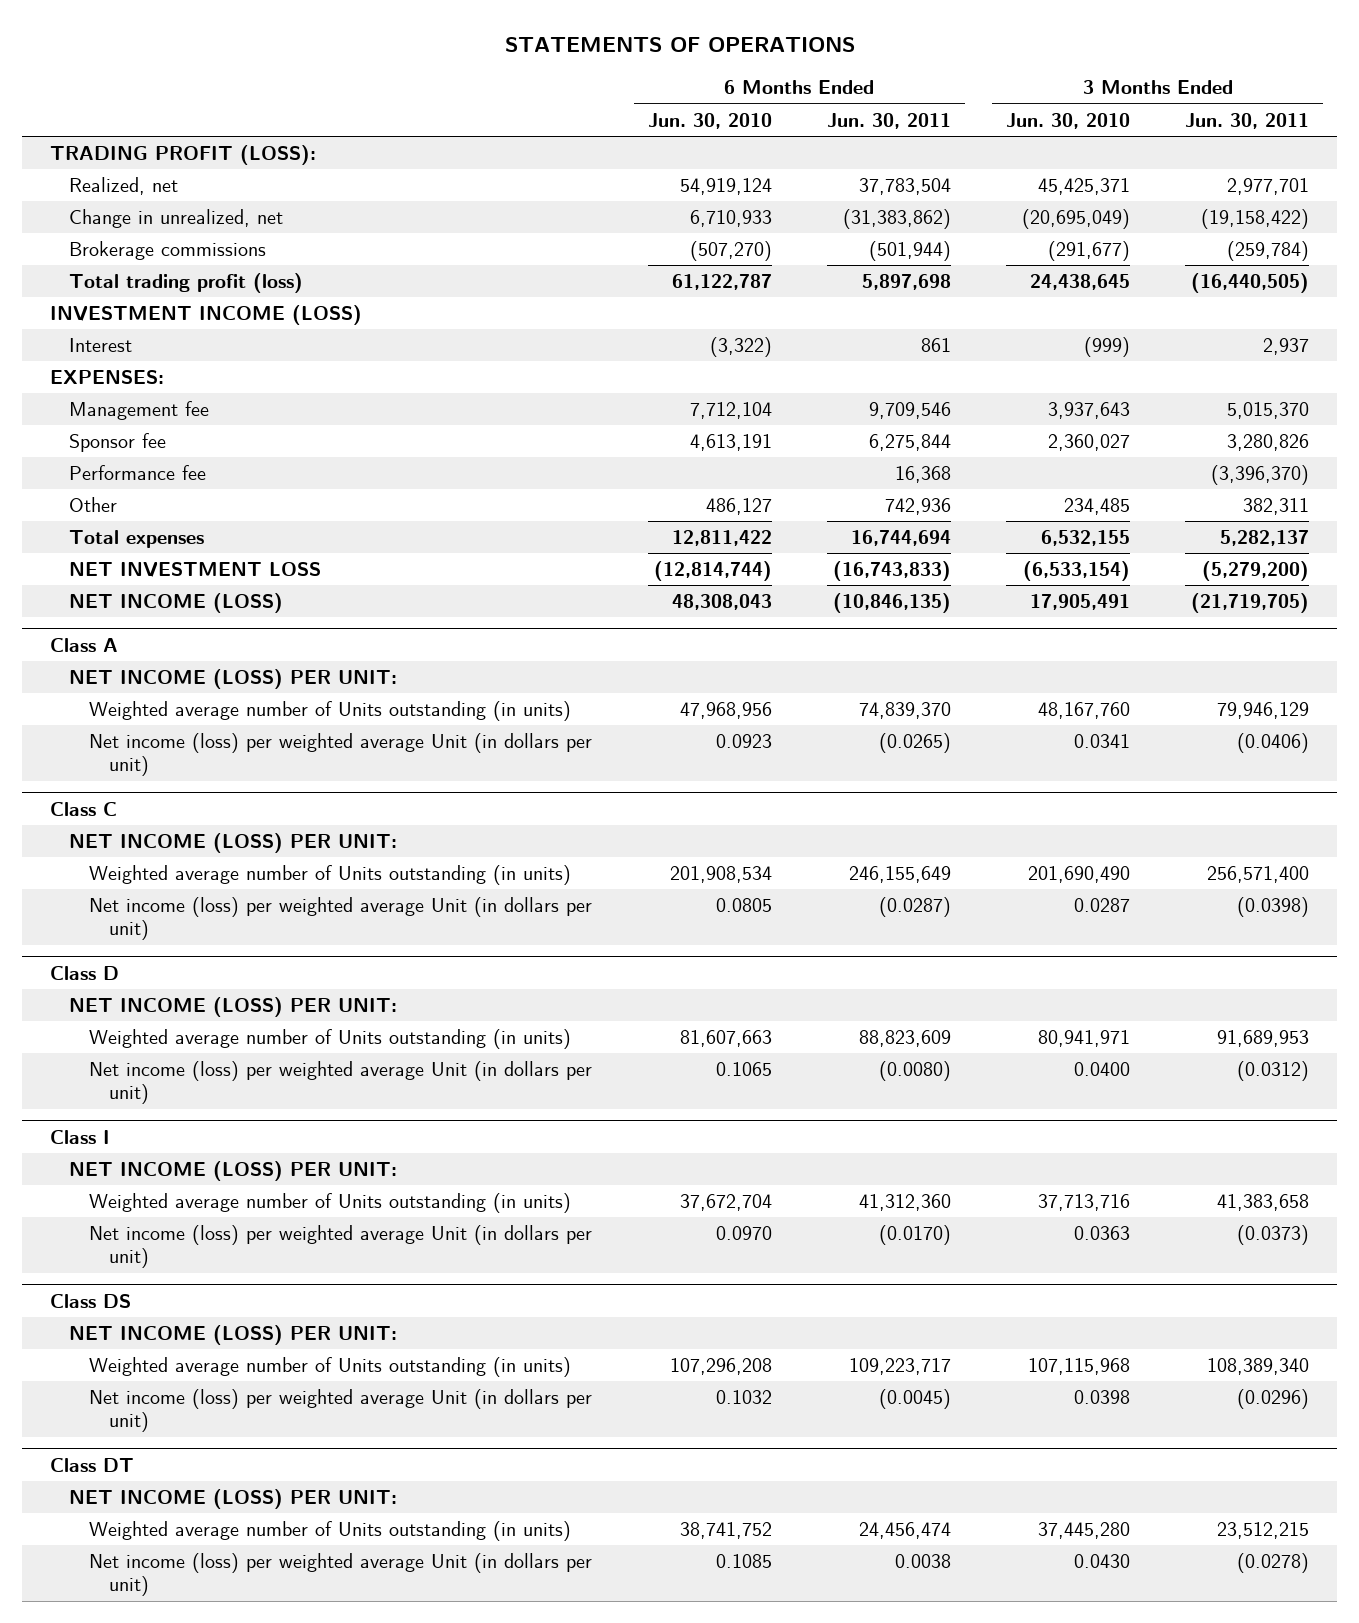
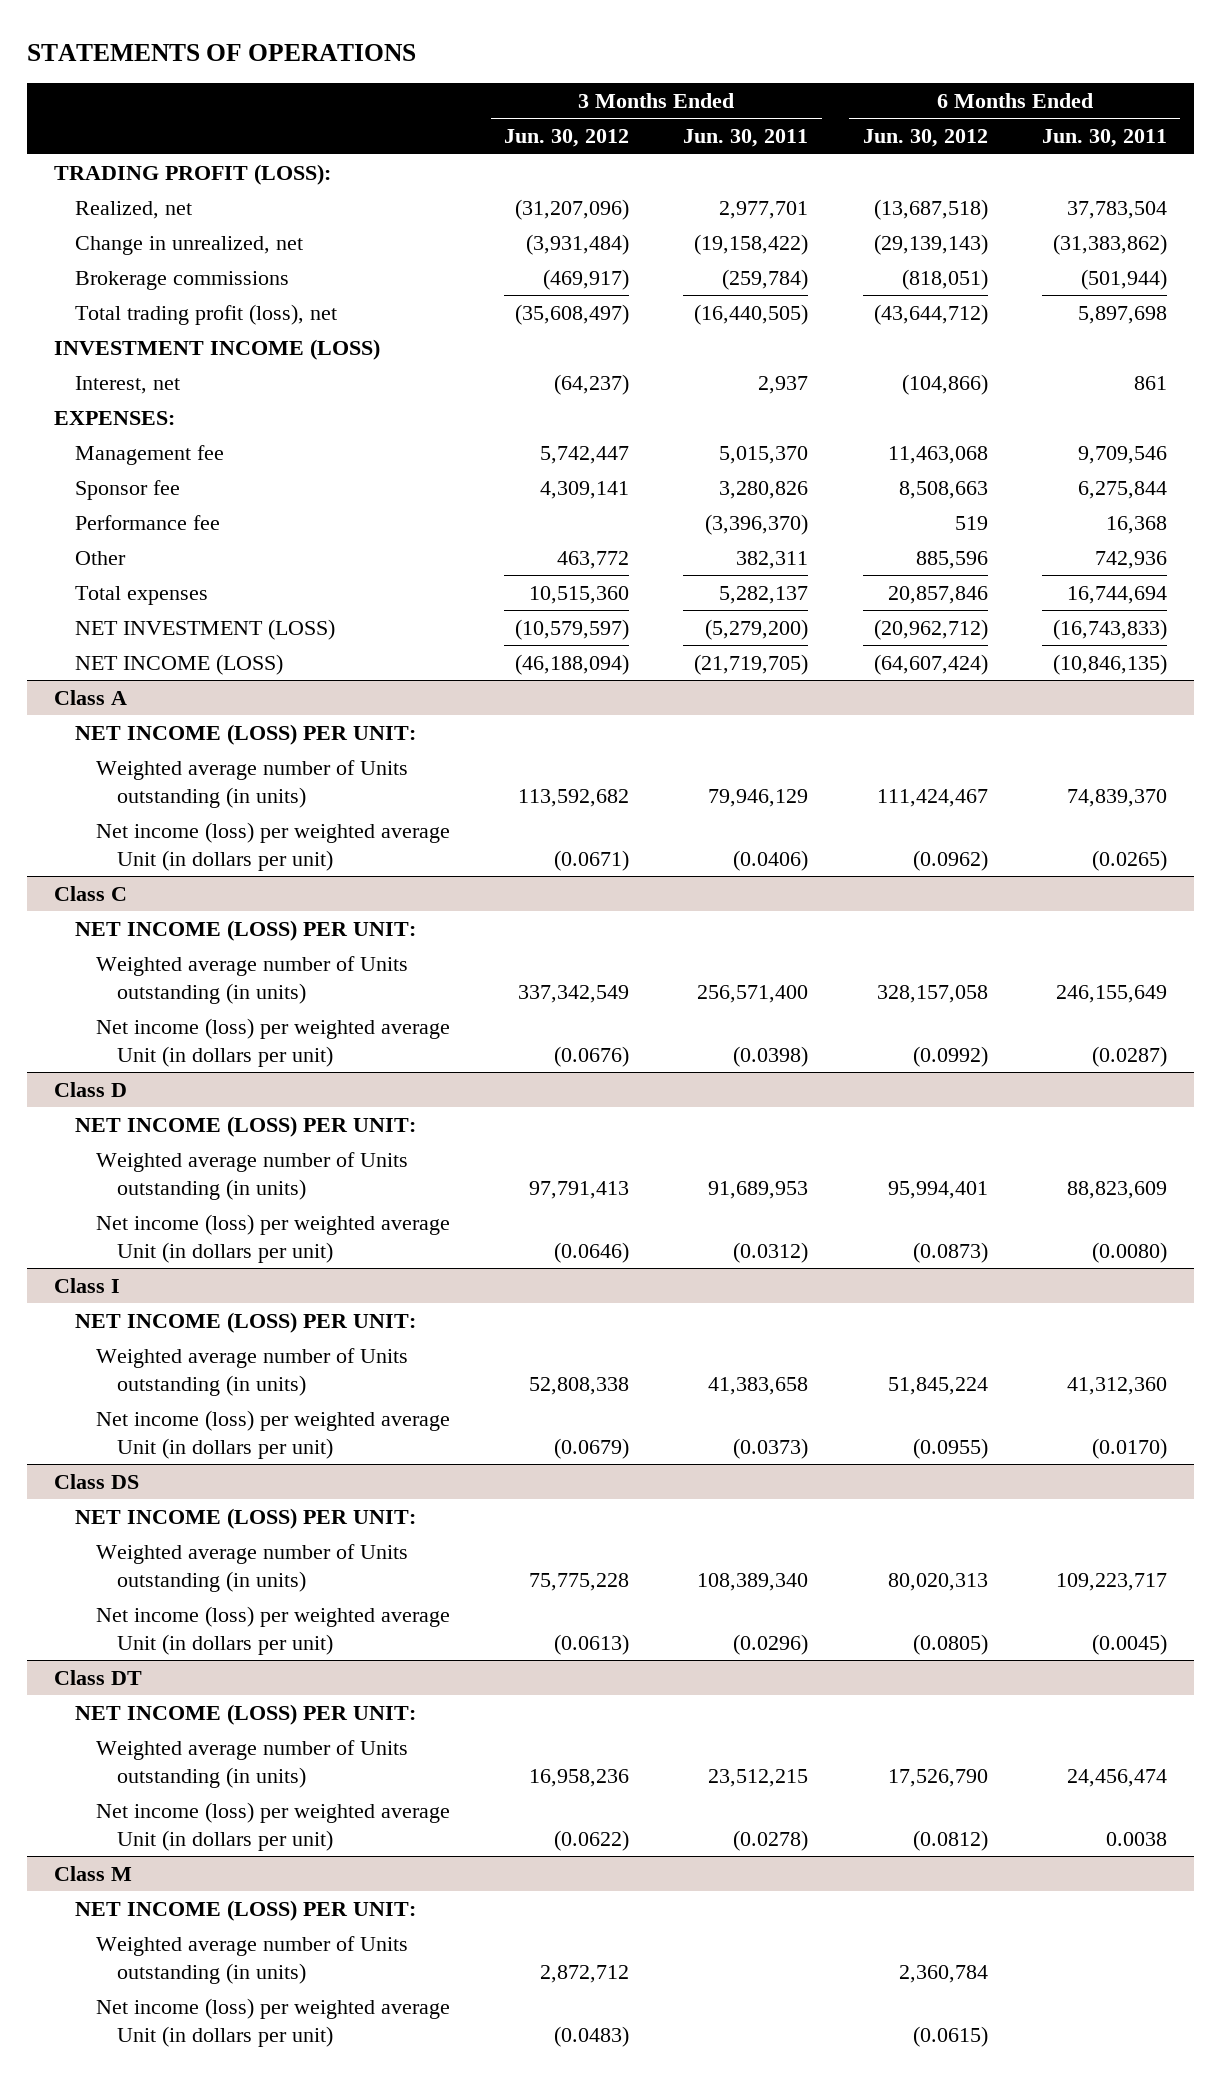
- | 6 Months Ended Jun. 30, 2010 | 6 Months Ended Jun. 30, 2011 | 3 Months Ended Jun. 30, 2010 | 3 Months Ended Jun. 30, 2011
+ | 3 Months Ended Jun. 30, 2012 | 3 Months Ended Jun. 30, 2011 | 6 Months Ended Jun. 30, 2012 | 6 Months Ended Jun. 30, 2011
- Total trading profit (loss) | 61,122,787 | 5,897,698 | 24,438,645 | (16,440,505)
+ Total trading profit (loss), net | (35,608,497) | (16,440,505) | (43,644,712) | 5,897,698
- Interest | (3,322) | 861 | (999) | 2,937
+ Interest, net | (64,237) | 2,937 | (104,866) | 861
- NET INVESTMENT LOSS | (12,814,744) | (16,743,833) | (6,533,154) | (5,279,200)
+ NET INVESTMENT (LOSS) | (10,579,597) | (5,279,200) | (20,962,712) | (16,743,833)
+ Class M
+ NET INCOME (LOSS) PER UNIT:
+ Weighted average number of Units outstanding (in units) | 2,872,712 | | 2,360,784 |
+ Net income (loss) per weighted average Unit (in dollars per unit) | (0.0483) | | (0.0615) |

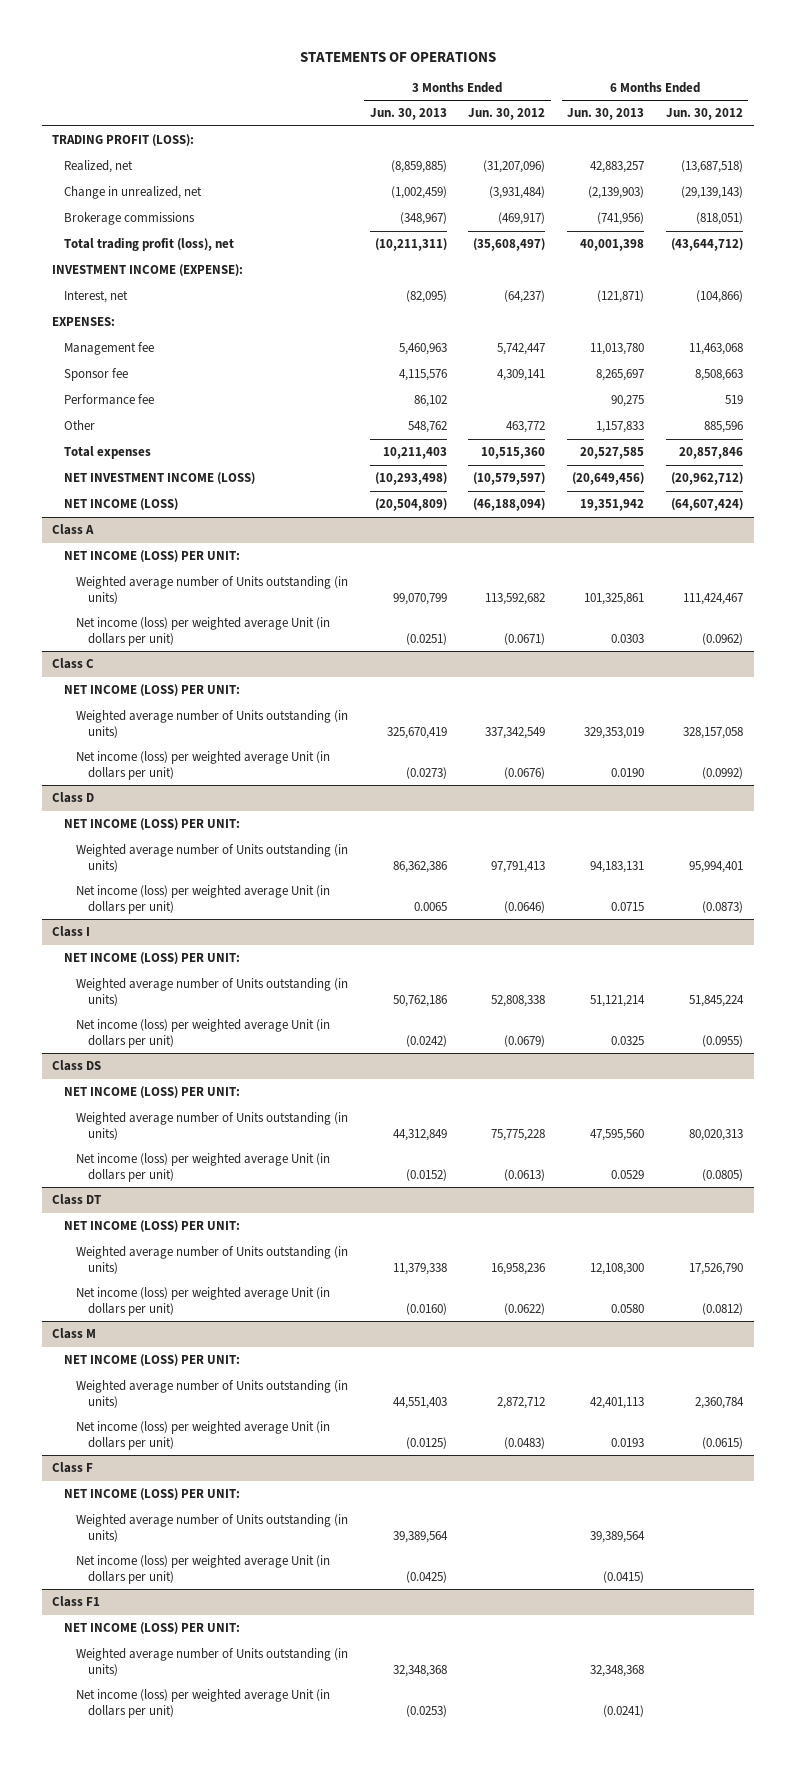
- | 3 Months Ended Jun. 30, 2012 | 3 Months Ended Jun. 30, 2011 | 6 Months Ended Jun. 30, 2012 | 6 Months Ended Jun. 30, 2011
+ | 3 Months Ended Jun. 30, 2013 | 3 Months Ended Jun. 30, 2012 | 6 Months Ended Jun. 30, 2013 | 6 Months Ended Jun. 30, 2012
- INVESTMENT INCOME (LOSS)
+ INVESTMENT INCOME (EXPENSE):
- NET INVESTMENT (LOSS) | (10,579,597) | (5,279,200) | (20,962,712) | (16,743,833)
+ NET INVESTMENT INCOME (LOSS) | (10,293,498) | (10,579,597) | (20,649,456) | (20,962,712)
+ Class F
+ NET INCOME (LOSS) PER UNIT:
+ Weighted average number of Units outstanding (in units) | 39,389,564 | | 39,389,564 |
+ Net income (loss) per weighted average Unit (in dollars per unit) | (0.0425) | | (0.0415) |
+ Class F1
+ NET INCOME (LOSS) PER UNIT:
+ Weighted average number of Units outstanding (in units) | 32,348,368 | | 32,348,368 |
+ Net income (loss) per weighted average Unit (in dollars per unit) | (0.0253) | | (0.0241) |

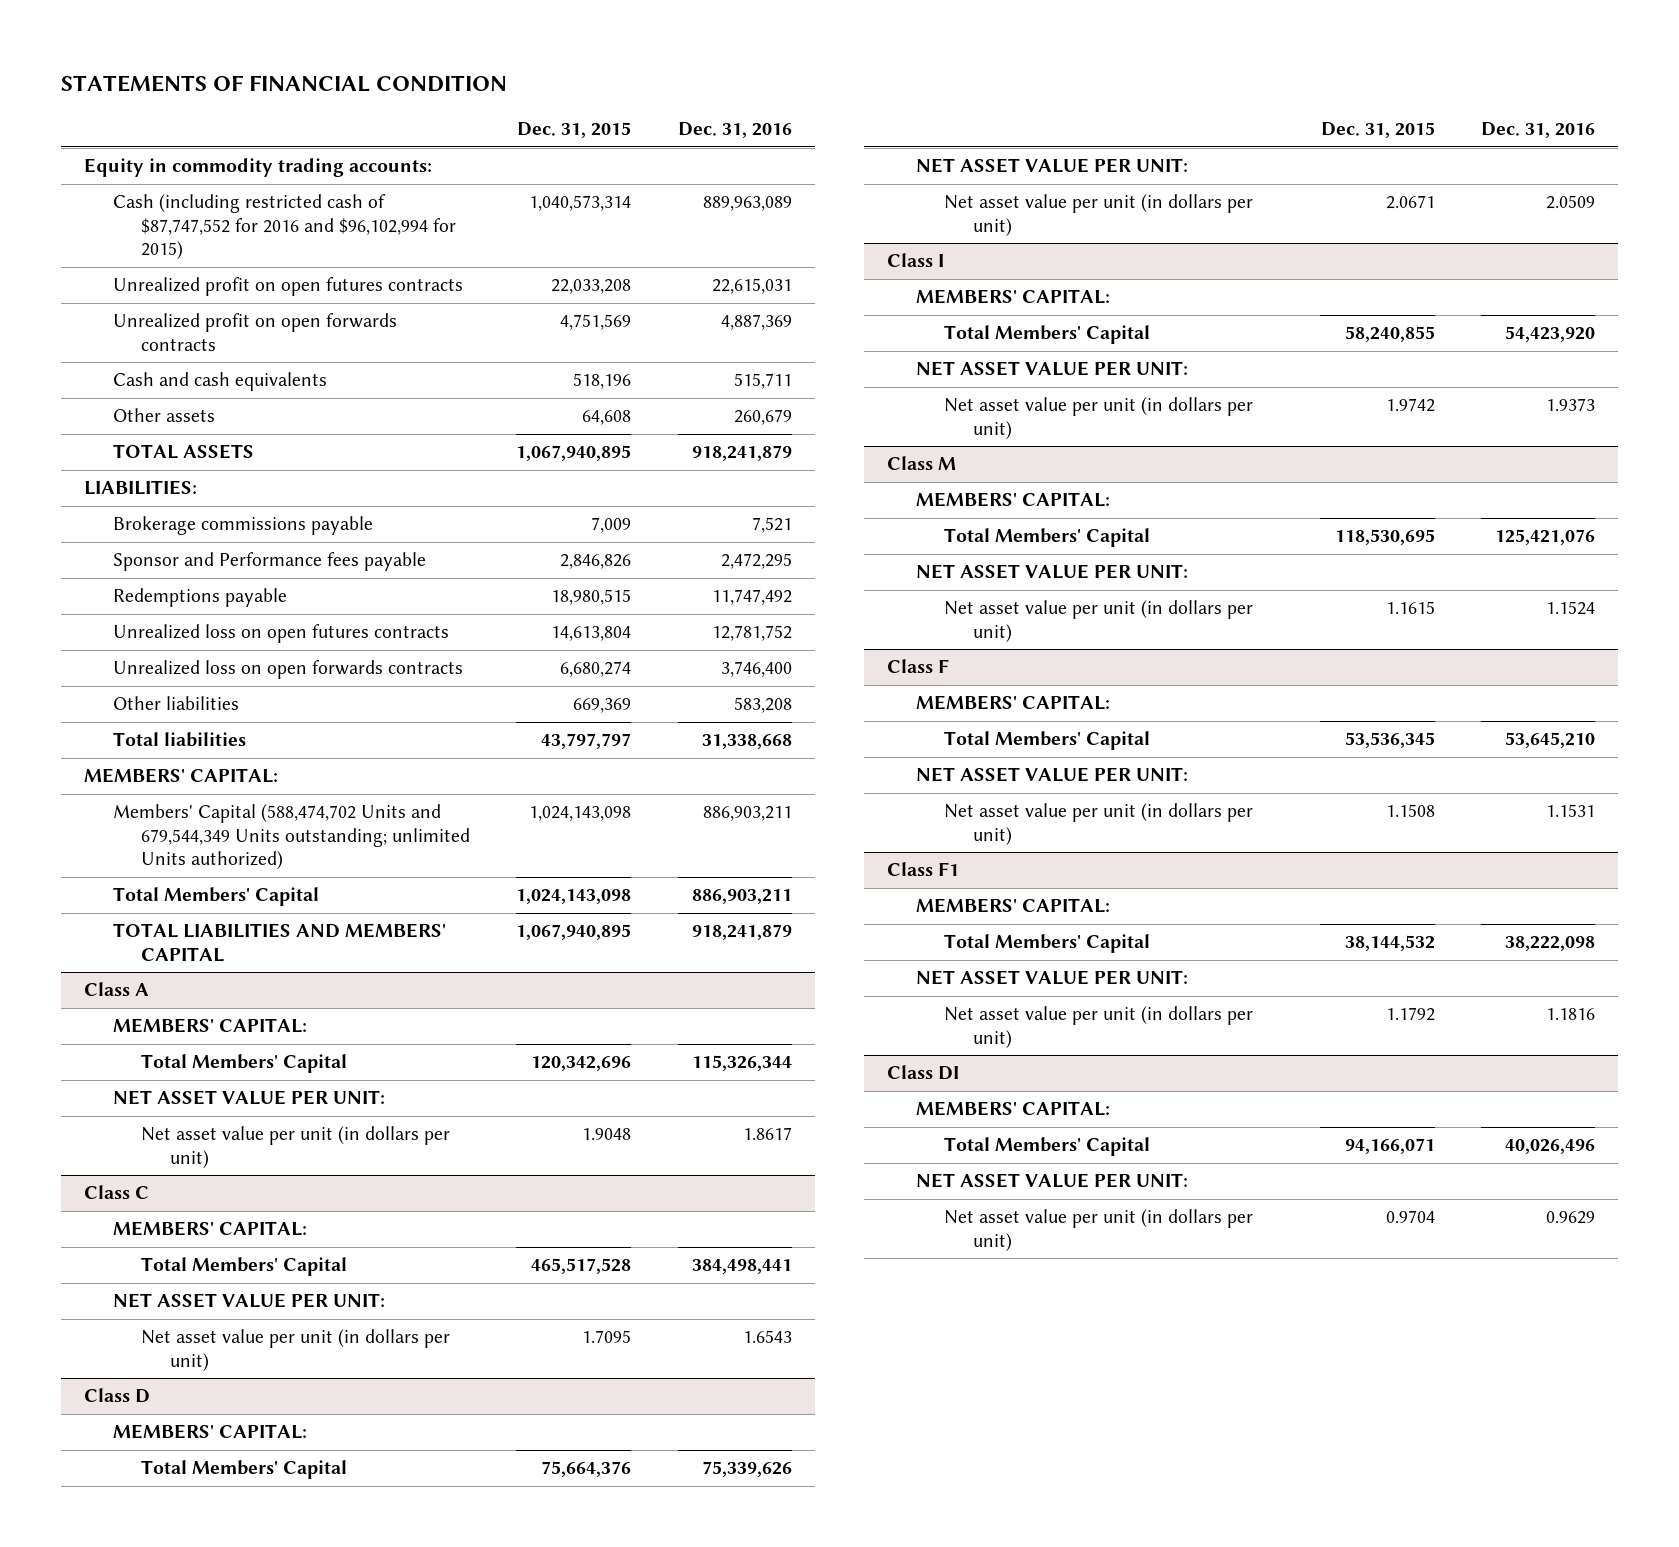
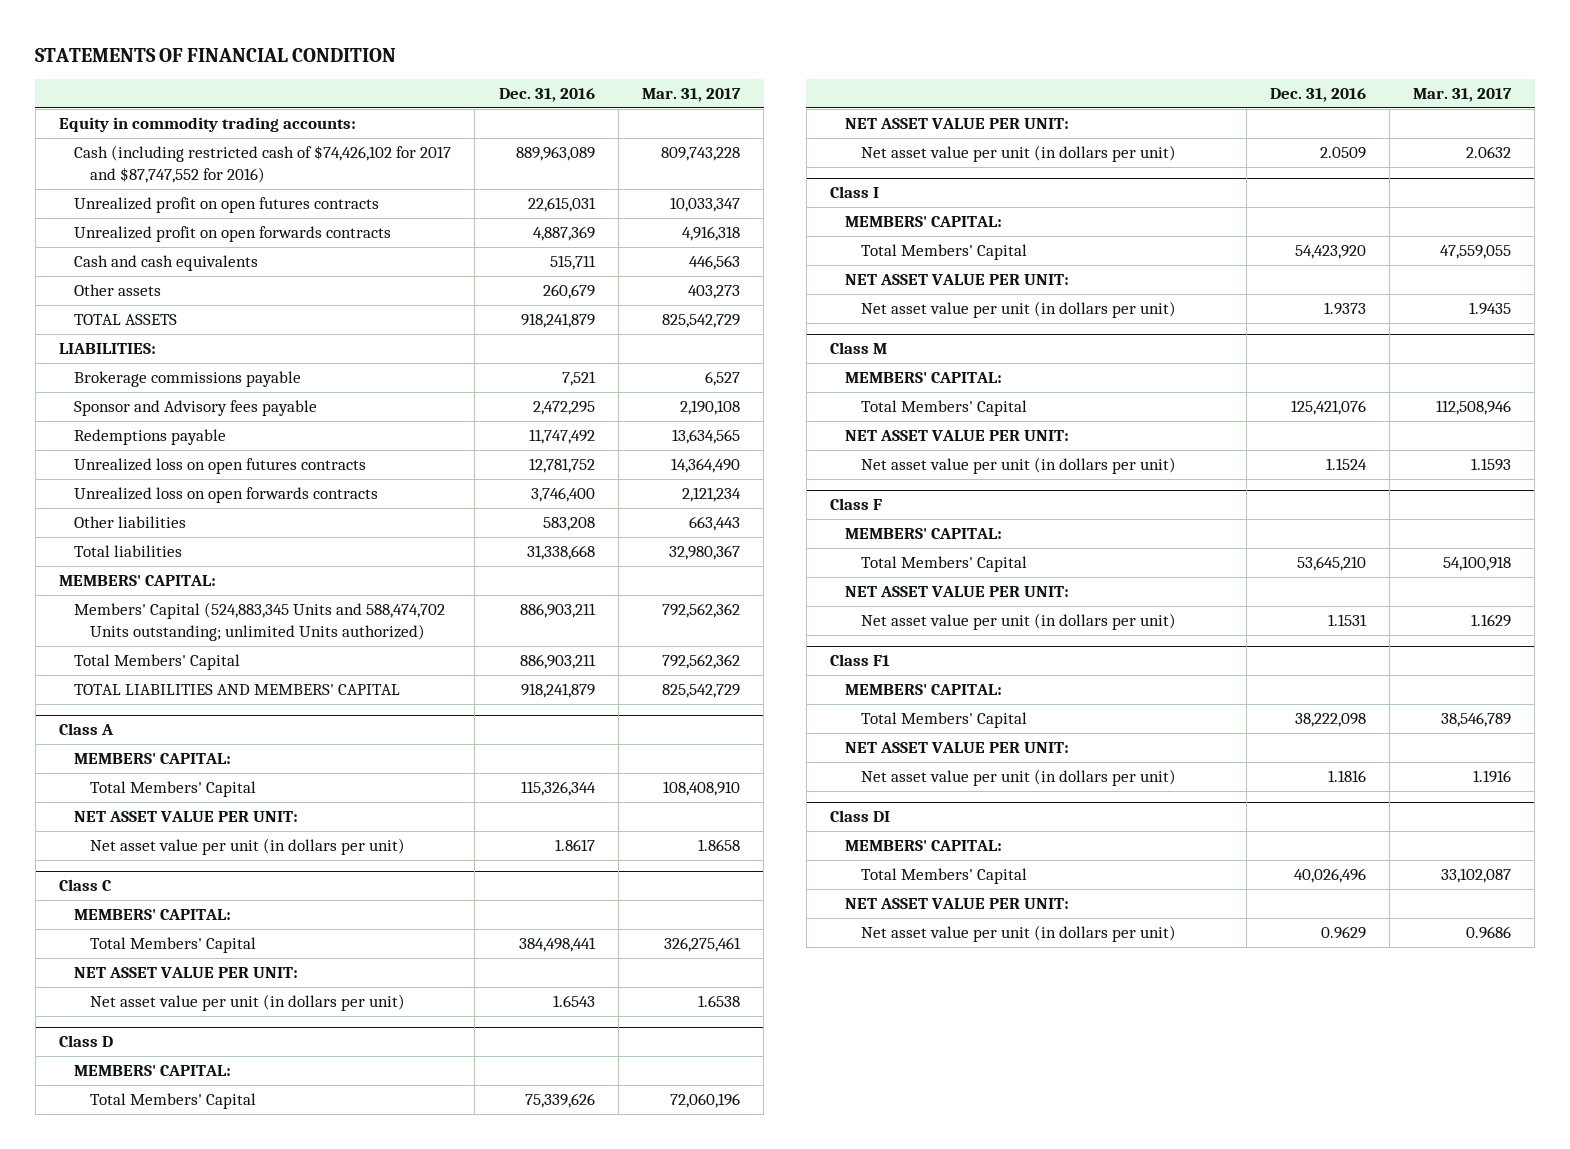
- | Dec. 31, 2015 | Dec. 31, 2016
+ | Dec. 31, 2016 | Mar. 31, 2017
- Cash (including restricted cash of $87,747,552 for 2016 and $96,102,994 for 2015) | 1,040,573,314 | 889,963,089
+ Cash (including restricted cash of $74,426,102 for 2017 and $87,747,552 for 2016) | 889,963,089 | 809,743,228
- Sponsor and Performance fees payable | 2,846,826 | 2,472,295
+ Sponsor and Advisory fees payable | 2,472,295 | 2,190,108
- Members' Capital (588,474,702 Units and 679,544,349 Units outstanding; unlimited Units authorized) | 1,024,143,098 | 886,903,211
+ Members' Capital (524,883,345 Units and 588,474,702 Units outstanding; unlimited Units authorized) | 886,903,211 | 792,562,362

